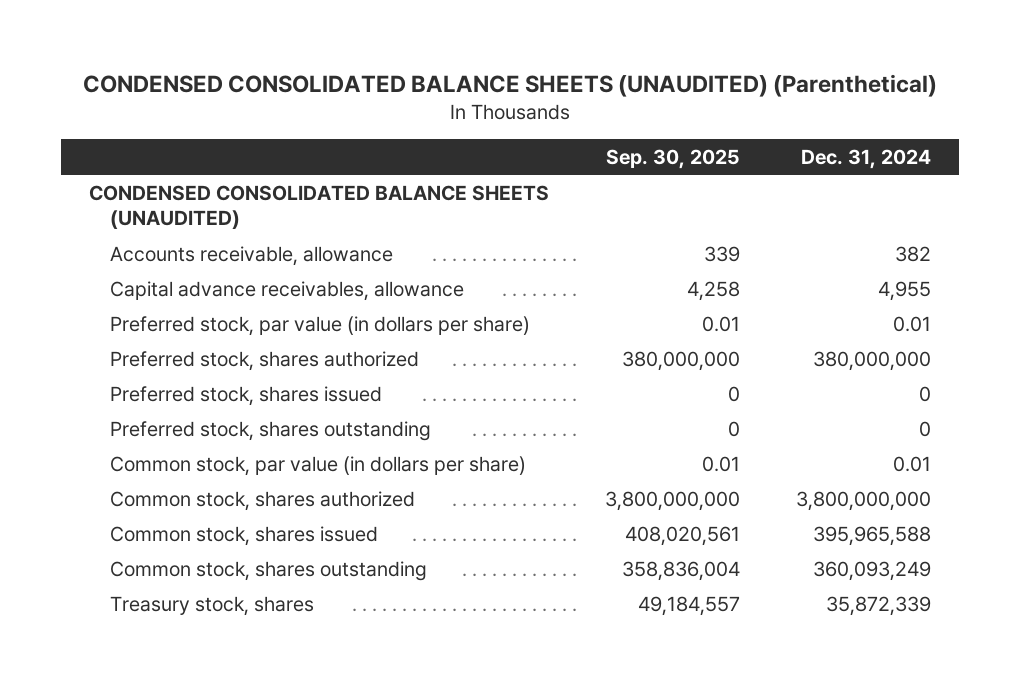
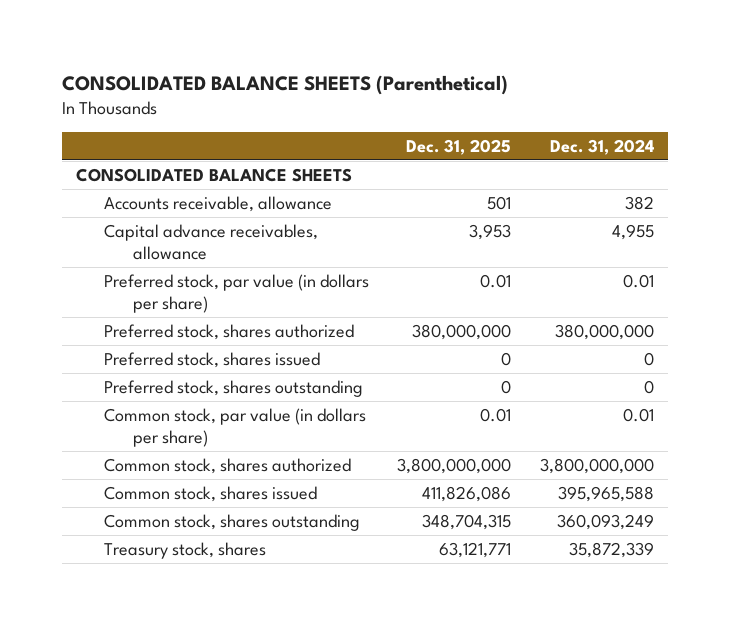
- CONDENSED CONSOLIDATED BALANCE SHEETS (UNAUDITED) (Parenthetical)
+ CONSOLIDATED BALANCE SHEETS (Parenthetical)
- | Sep. 30, 2025 | Dec. 31, 2024
+ | Dec. 31, 2025 | Dec. 31, 2024
- CONDENSED CONSOLIDATED BALANCE SHEETS (UNAUDITED)
+ CONSOLIDATED BALANCE SHEETS

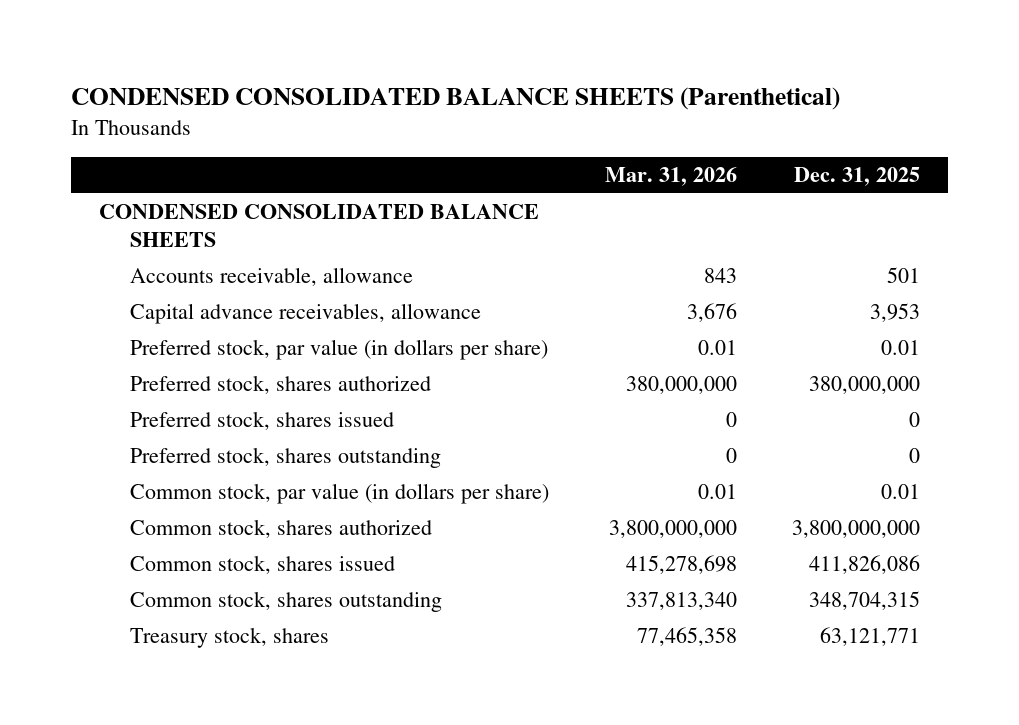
- CONSOLIDATED BALANCE SHEETS (Parenthetical)
+ CONDENSED CONSOLIDATED BALANCE SHEETS (Parenthetical)
- | Dec. 31, 2025 | Dec. 31, 2024
+ | Mar. 31, 2026 | Dec. 31, 2025
- CONSOLIDATED BALANCE SHEETS
+ CONDENSED CONSOLIDATED BALANCE SHEETS

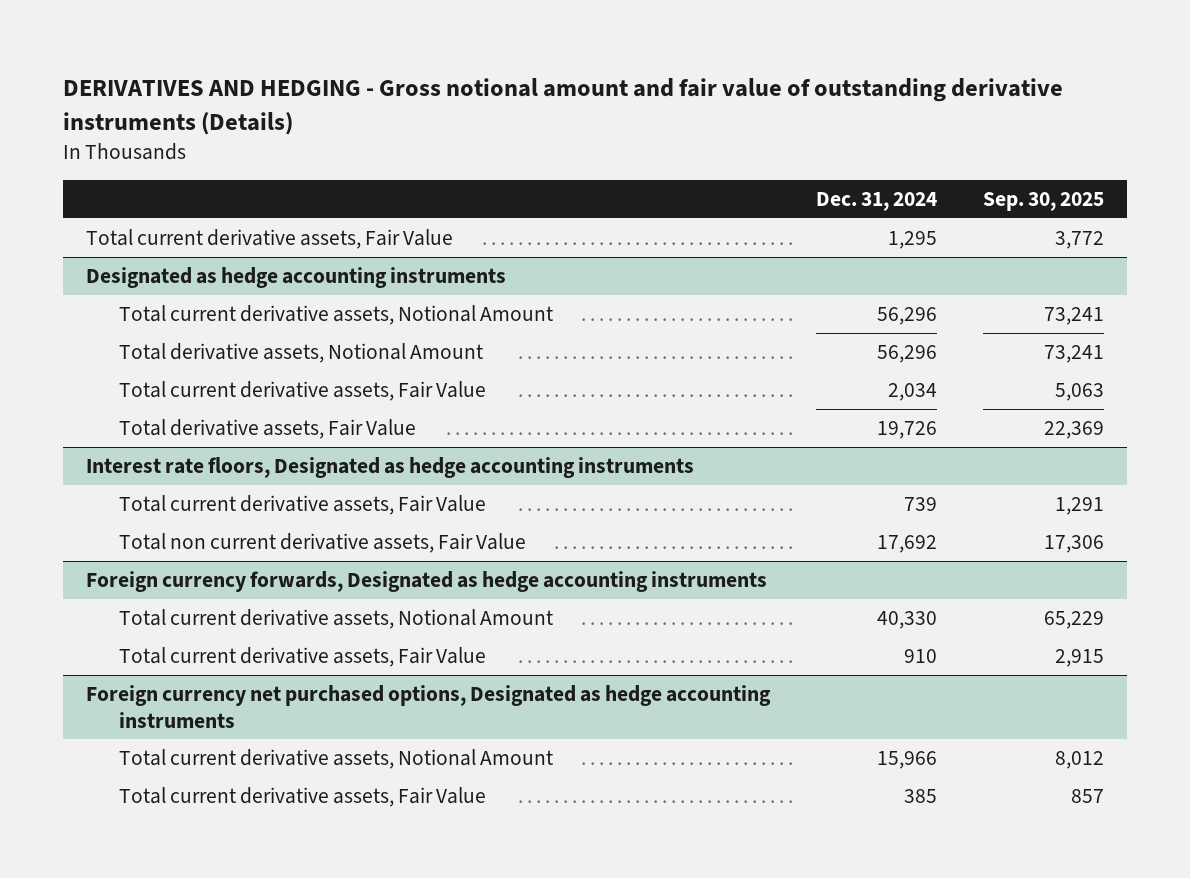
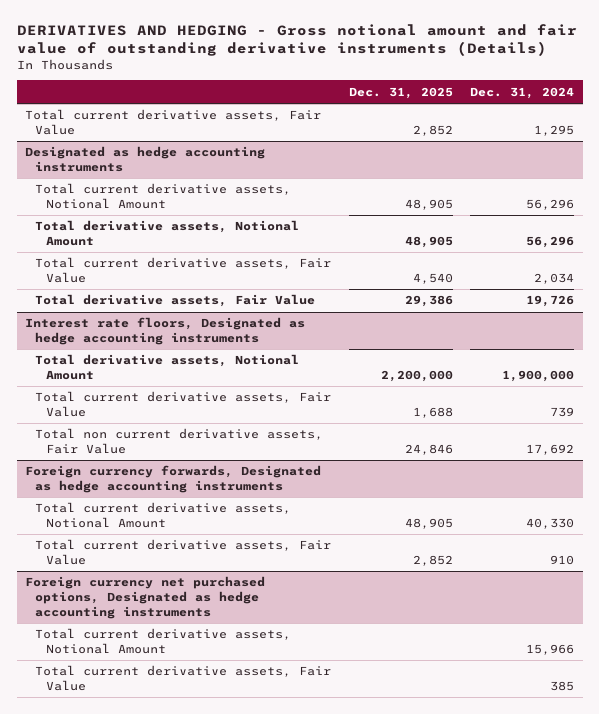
- | Dec. 31, 2024 | Sep. 30, 2025
+ | Dec. 31, 2025 | Dec. 31, 2024
@ Interest rate floors, Designated as hedge accounting instruments
+ Total derivative assets, Notional Amount | 2,200,000 | 1,900,000

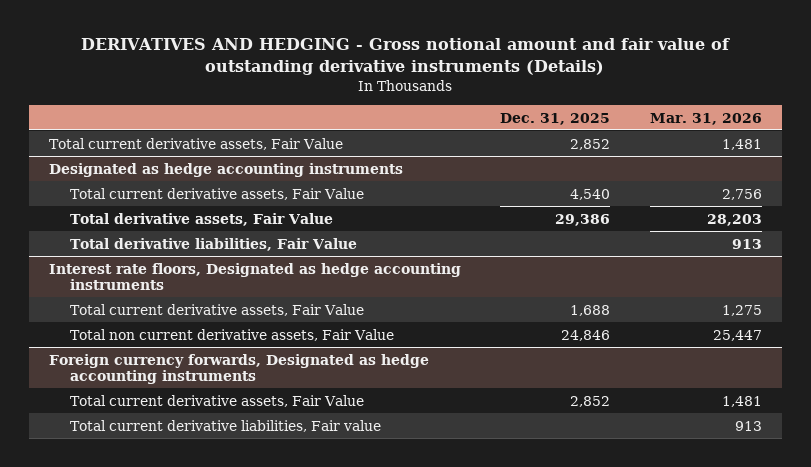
- | Dec. 31, 2025 | Dec. 31, 2024
+ | Dec. 31, 2025 | Mar. 31, 2026
@ Designated as hedge accounting instruments
- Total current derivative assets, Notional Amount | 48,905 | 56,296
- Total derivative assets, Notional Amount | 48,905 | 56,296
+ Total derivative liabilities, Fair Value | | 913
@ Interest rate floors, Designated as hedge accounting instruments
- Total derivative assets, Notional Amount | 2,200,000 | 1,900,000
@ Foreign currency forwards, Designated as hedge accounting instruments
- Total current derivative assets, Notional Amount | 48,905 | 40,330
- Foreign currency net purchased options, Designated as hedge accounting instruments
- Total current derivative assets, Notional Amount | | 15,966
- Total current derivative assets, Fair Value | | 385
@ Foreign currency forwards, Designated as hedge accounting instruments
+ Total current derivative liabilities, Fair value | | 913

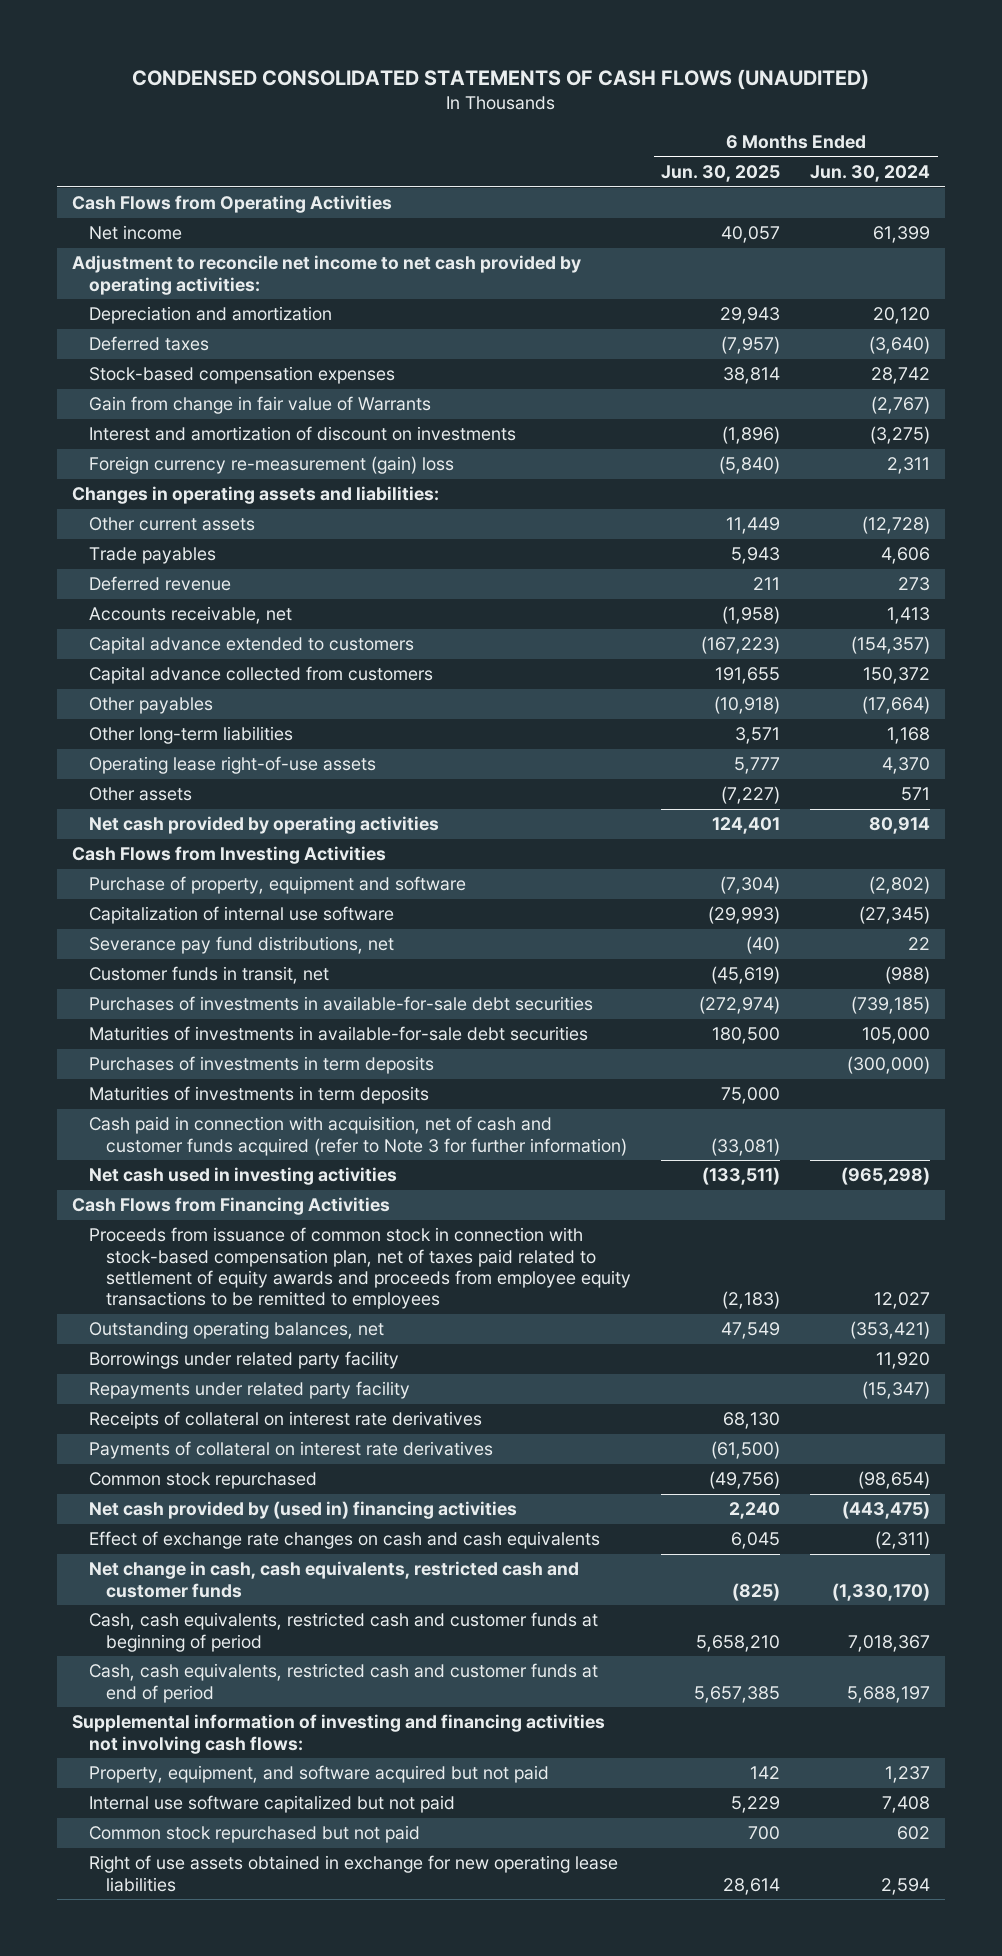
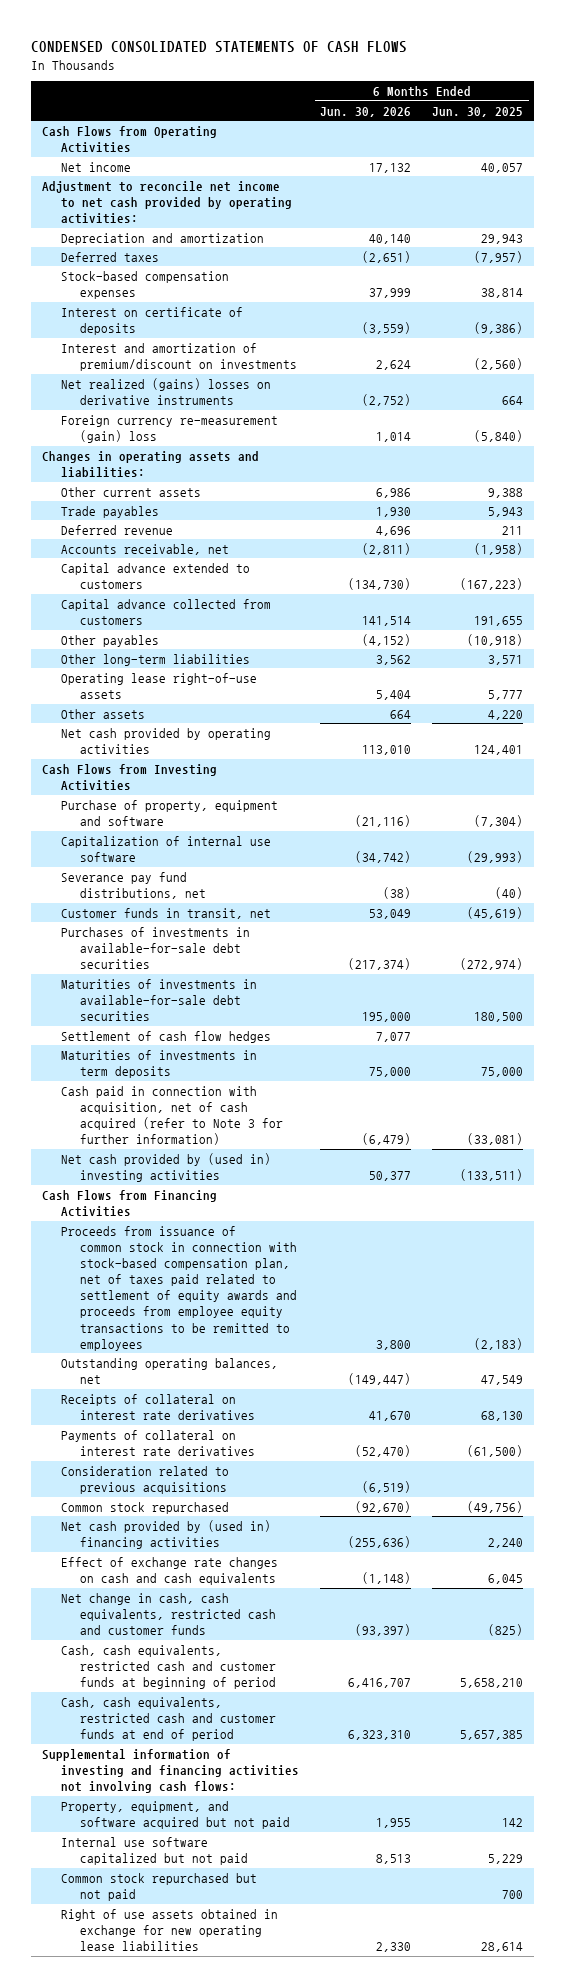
- CONDENSED CONSOLIDATED STATEMENTS OF CASH FLOWS (UNAUDITED)
+ CONDENSED CONSOLIDATED STATEMENTS OF CASH FLOWS
- | 6 Months Ended Jun. 30, 2025 | 6 Months Ended Jun. 30, 2024
+ | 6 Months Ended Jun. 30, 2026 | 6 Months Ended Jun. 30, 2025
- Gain from change in fair value of Warrants | | (2,767)
- Interest and amortization of discount on investments | (1,896) | (3,275)
+ Interest on certificate of deposits | (3,559) | (9,386)
+ Interest and amortization of premium/discount on investments | 2,624 | (2,560)
+ Net realized (gains) losses on derivative instruments | (2,752) | 664
- Other current assets | 11,449 | (12,728)
+ Other current assets | 6,986 | 9,388
- Other assets | (7,227) | 571
+ Other assets | 664 | 4,220
- Purchases of investments in term deposits | | (300,000)
+ Settlement of cash flow hedges | 7,077 |
- Cash paid in connection with acquisition, net of cash and customer funds acquired (refer to Note 3 for further information) | (33,081) |
- Net cash used in investing activities | (133,511) | (965,298)
+ Cash paid in connection with acquisition, net of cash acquired (refer to Note 3 for further information) | (6,479) | (33,081)
+ Net cash provided by (used in) investing activities | 50,377 | (133,511)
- Borrowings under related party facility | | 11,920
- Repayments under related party facility | | (15,347)
+ Consideration related to previous acquisitions | (6,519) |

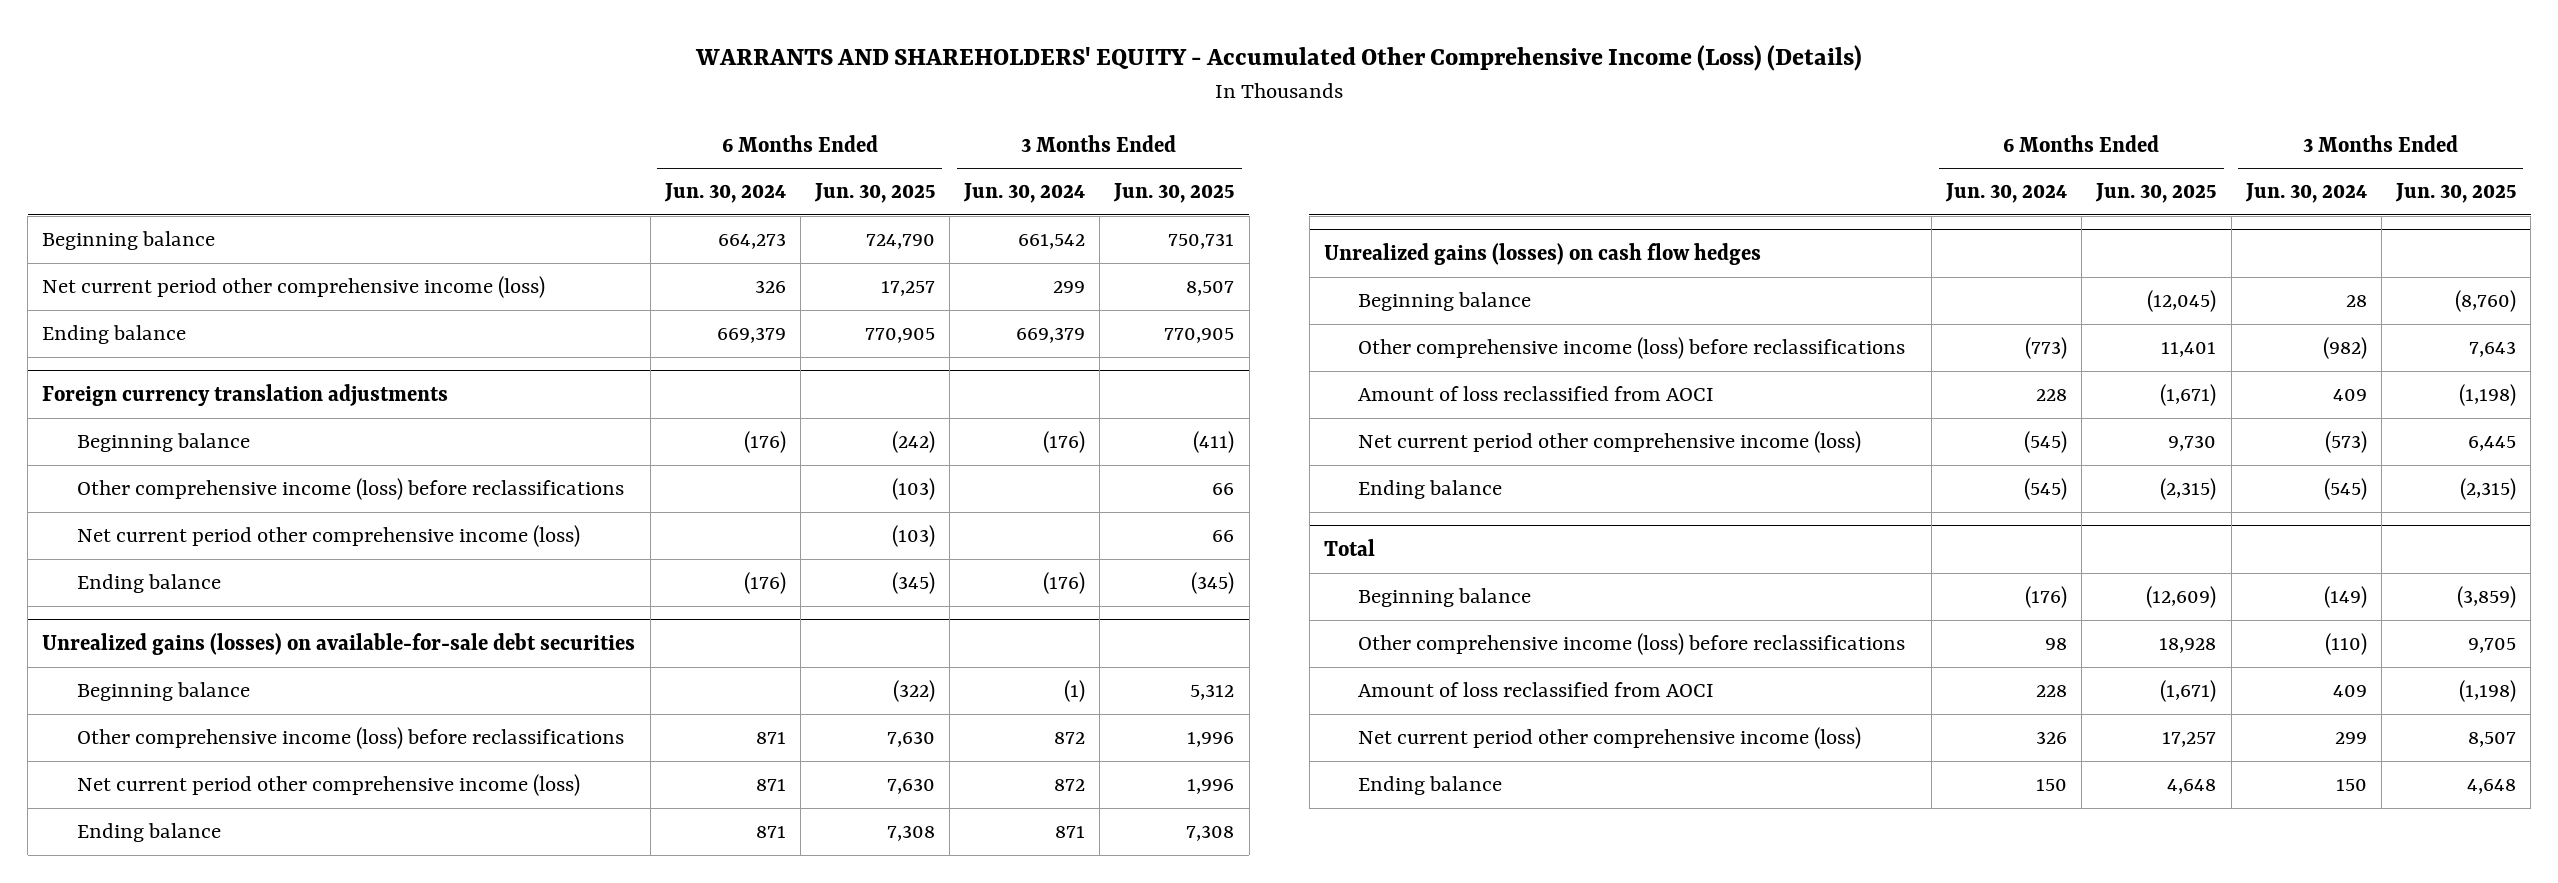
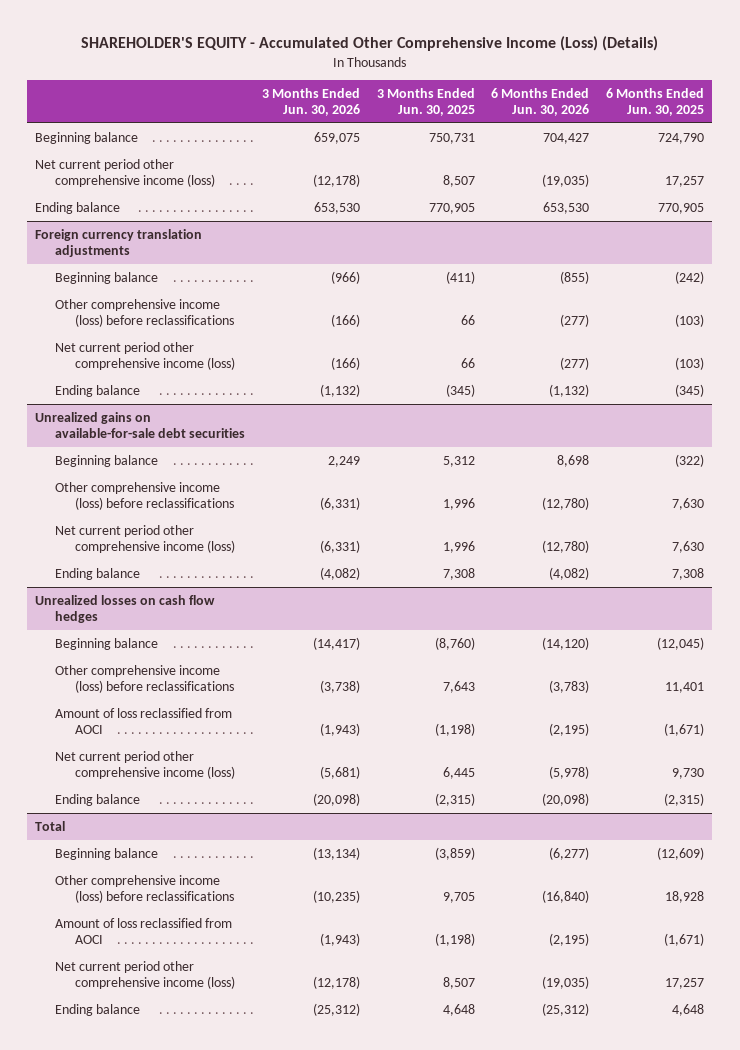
- WARRANTS AND SHAREHOLDERS' EQUITY - Accumulated Other Comprehensive Income (Loss) (Details)
+ SHAREHOLDER'S EQUITY - Accumulated Other Comprehensive Income (Loss) (Details)
- | 6 Months Ended Jun. 30, 2024 | 6 Months Ended Jun. 30, 2025 | 3 Months Ended Jun. 30, 2024 | 3 Months Ended Jun. 30, 2025
+ | 3 Months Ended Jun. 30, 2026 | 3 Months Ended Jun. 30, 2025 | 6 Months Ended Jun. 30, 2026 | 6 Months Ended Jun. 30, 2025
- Unrealized gains (losses) on available-for-sale debt securities
+ Unrealized gains on available-for-sale debt securities
- Unrealized gains (losses) on cash flow hedges
+ Unrealized losses on cash flow hedges

